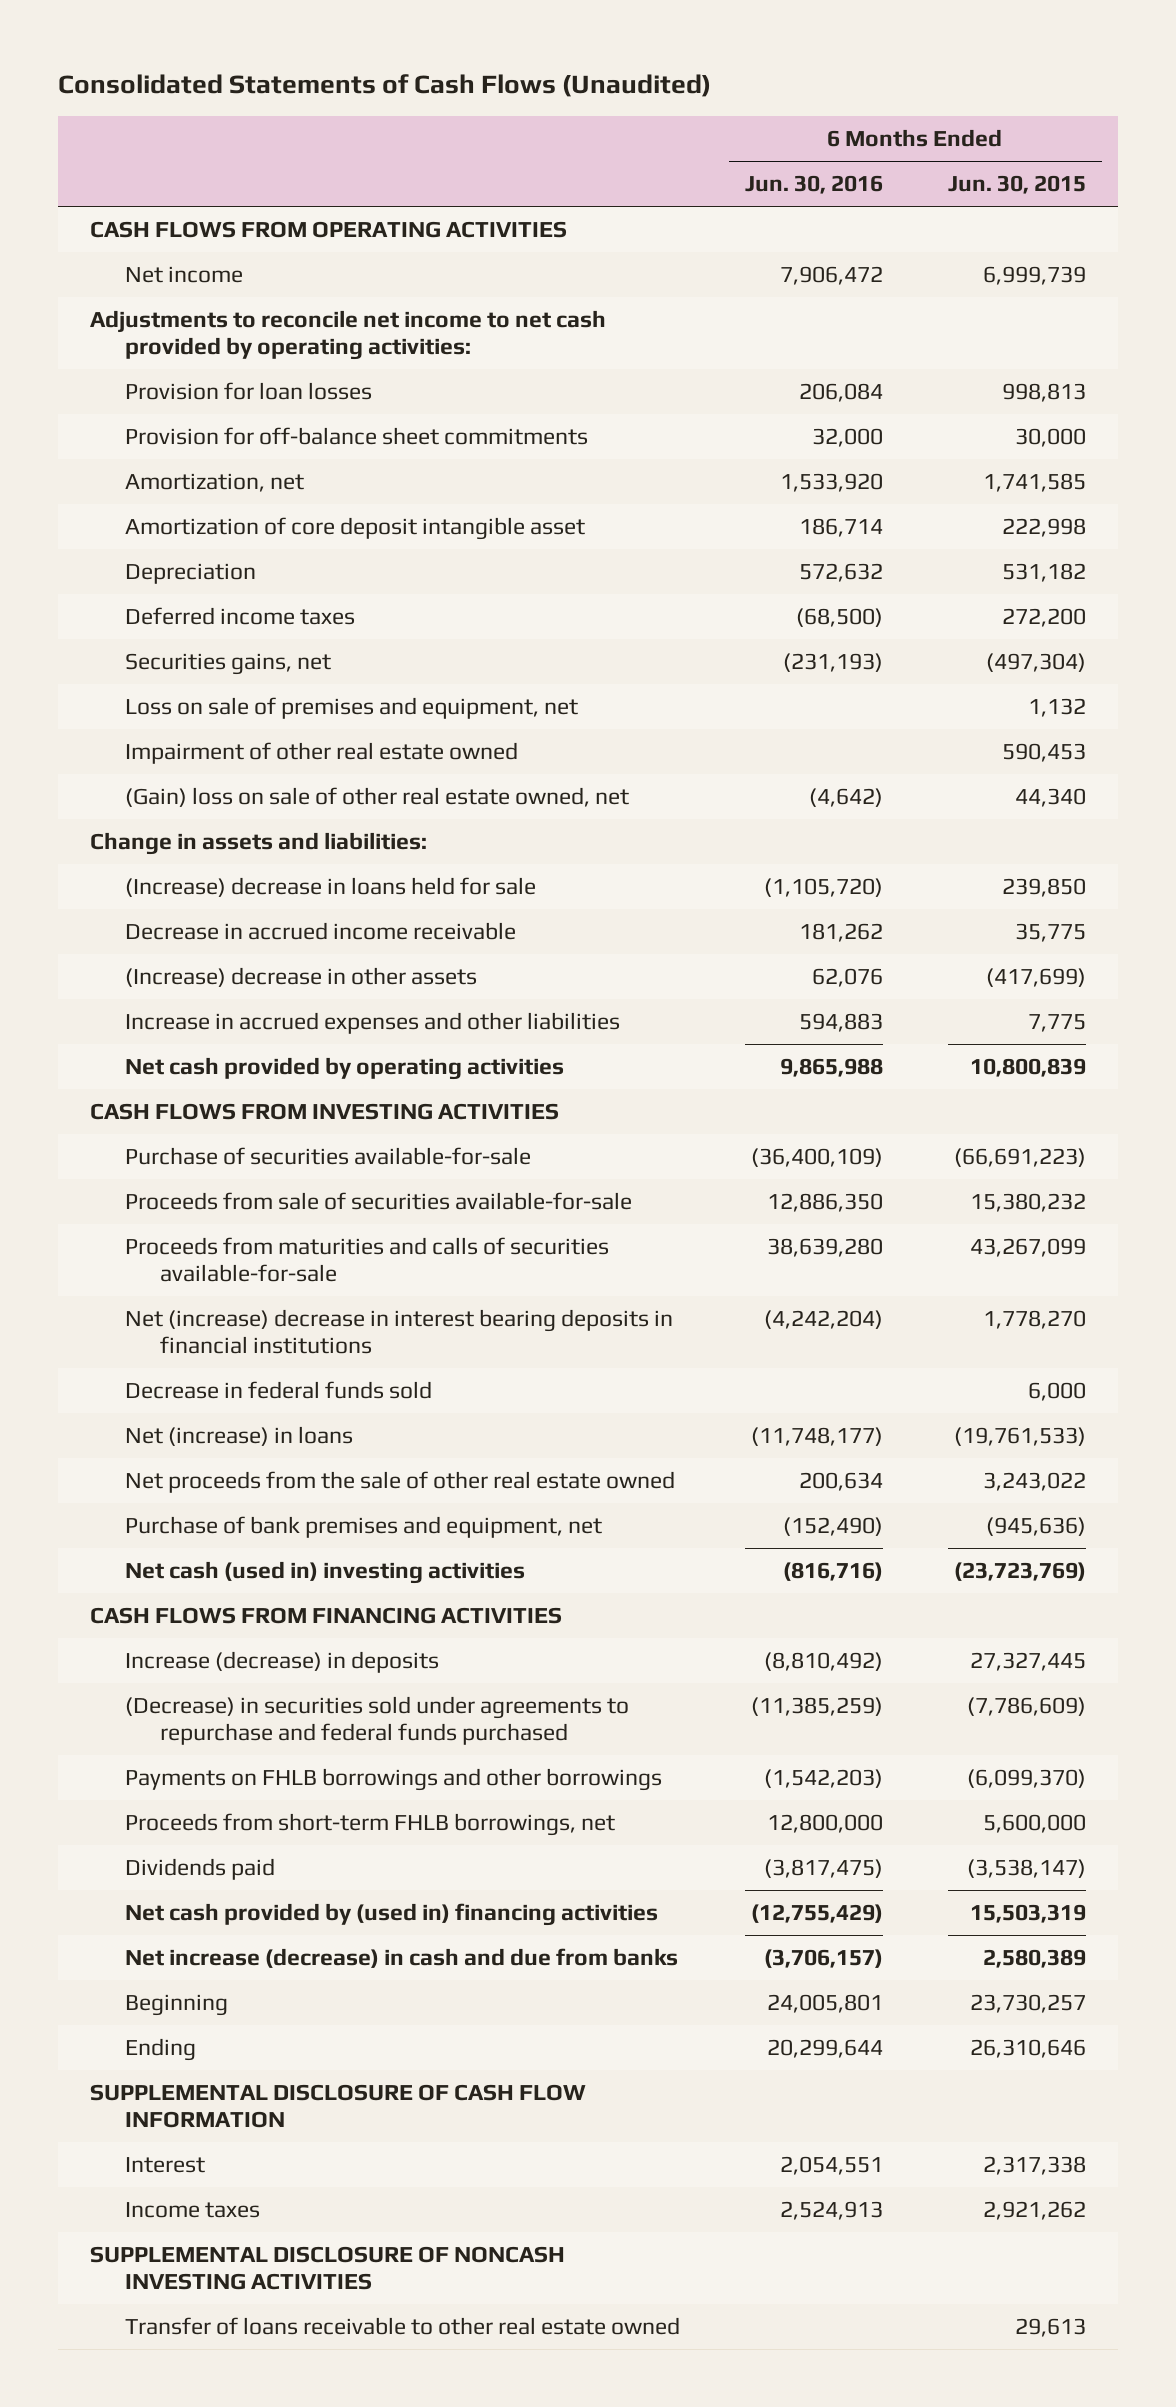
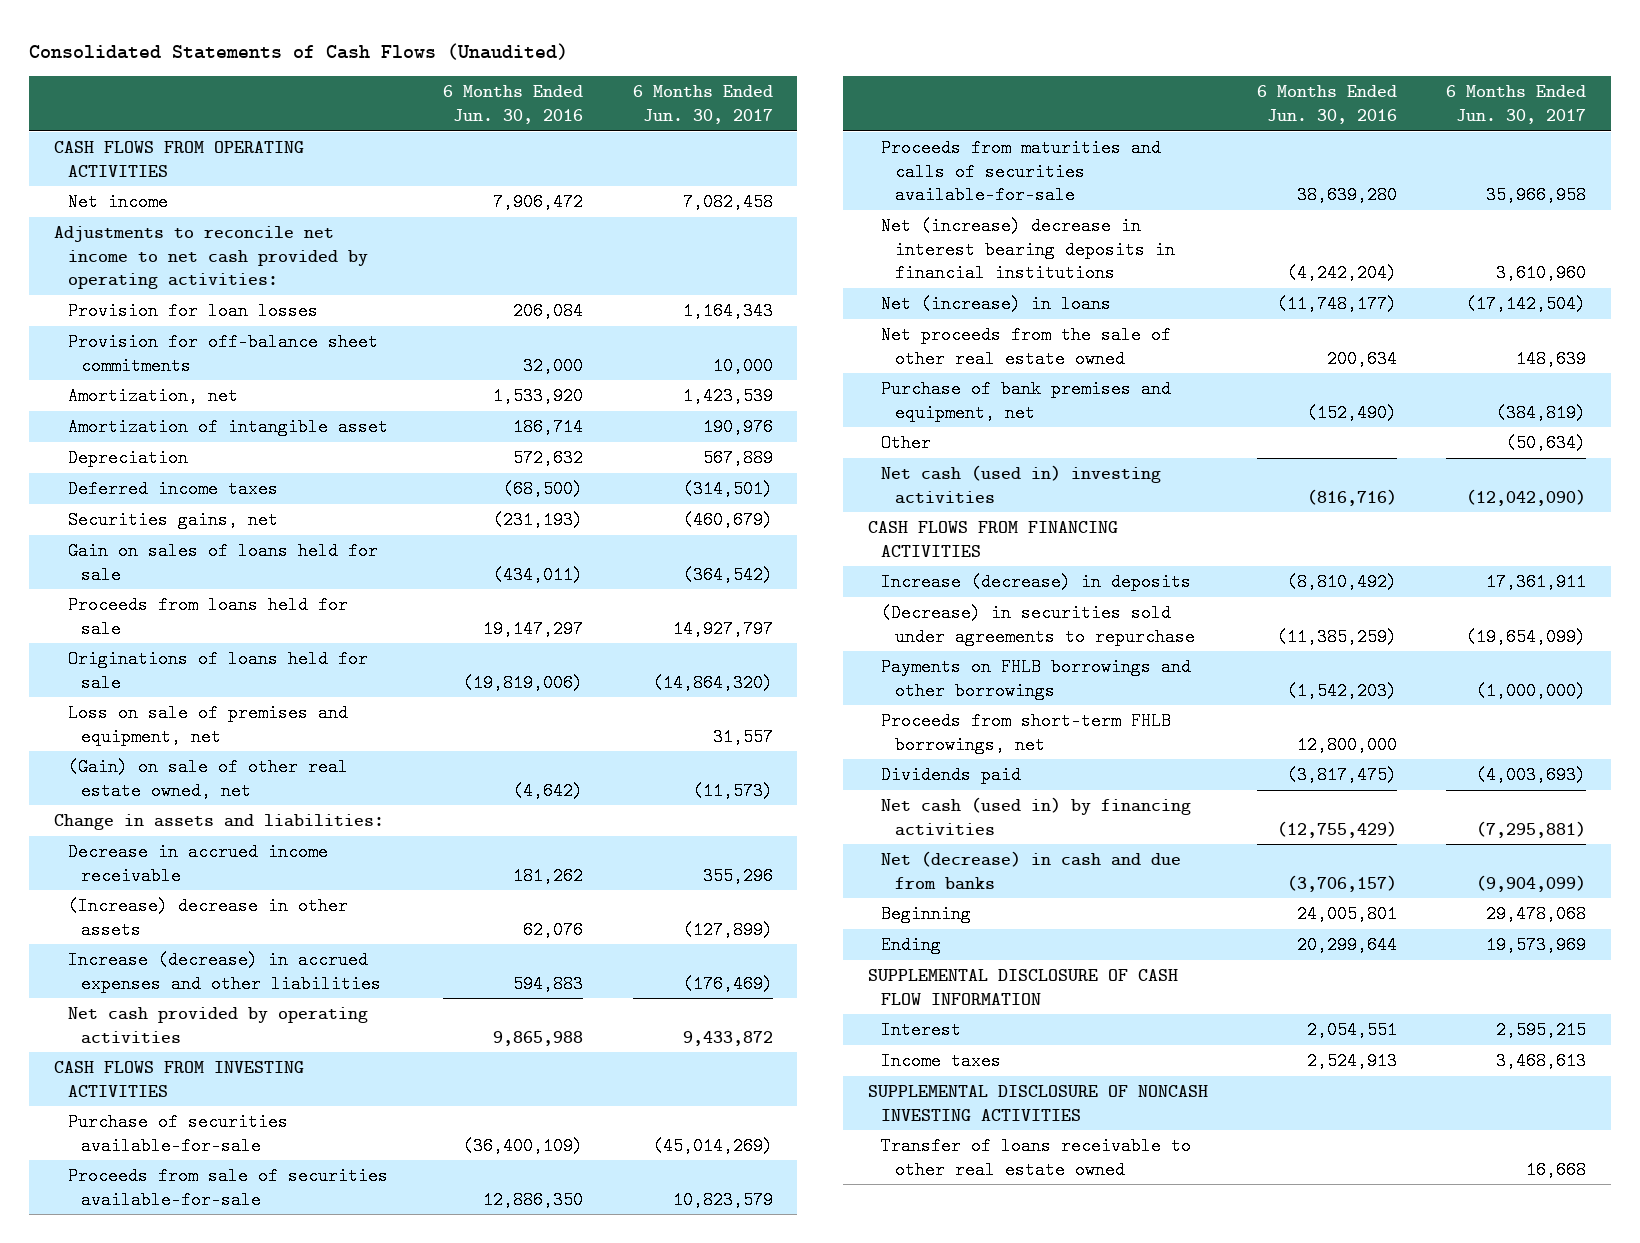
- | 6 Months Ended Jun. 30, 2016 | 6 Months Ended Jun. 30, 2015
+ | 6 Months Ended Jun. 30, 2016 | 6 Months Ended Jun. 30, 2017
- Amortization of core deposit intangible asset | 186,714 | 222,998
+ Amortization of intangible asset | 186,714 | 190,976
+ Gain on sales of loans held for sale | (434,011) | (364,542)
+ Proceeds from loans held for sale | 19,147,297 | 14,927,797
+ Originations of loans held for sale | (19,819,006) | (14,864,320)
- Impairment of other real estate owned | | 590,453
- (Gain) loss on sale of other real estate owned, net | (4,642) | 44,340
+ (Gain) on sale of other real estate owned, net | (4,642) | (11,573)
- (Increase) decrease in loans held for sale | (1,105,720) | 239,850
- Increase in accrued expenses and other liabilities | 594,883 | 7,775
+ Increase (decrease) in accrued expenses and other liabilities | 594,883 | (176,469)
- Decrease in federal funds sold | | 6,000
+ Other | | (50,634)
- (Decrease) in securities sold under agreements to repurchase and federal funds purchased | (11,385,259) | (7,786,609)
+ (Decrease) in securities sold under agreements to repurchase | (11,385,259) | (19,654,099)
- Net cash provided by (used in) financing activities | (12,755,429) | 15,503,319
- Net increase (decrease) in cash and due from banks | (3,706,157) | 2,580,389
+ Net cash (used in) by financing activities | (12,755,429) | (7,295,881)
+ Net (decrease) in cash and due from banks | (3,706,157) | (9,904,099)

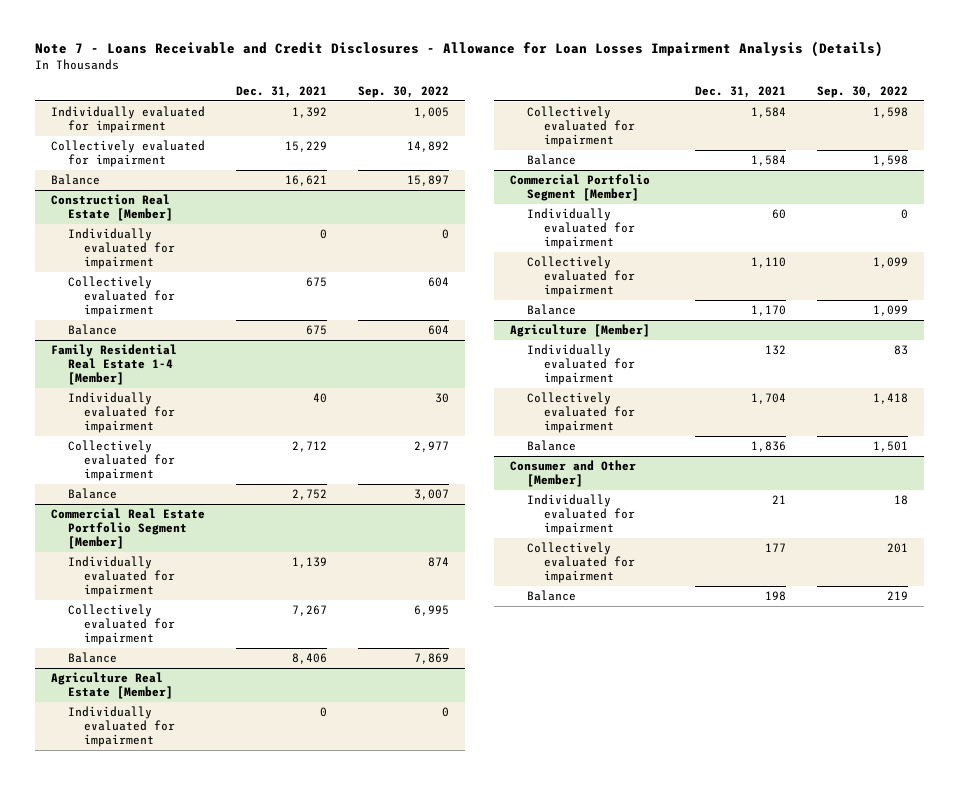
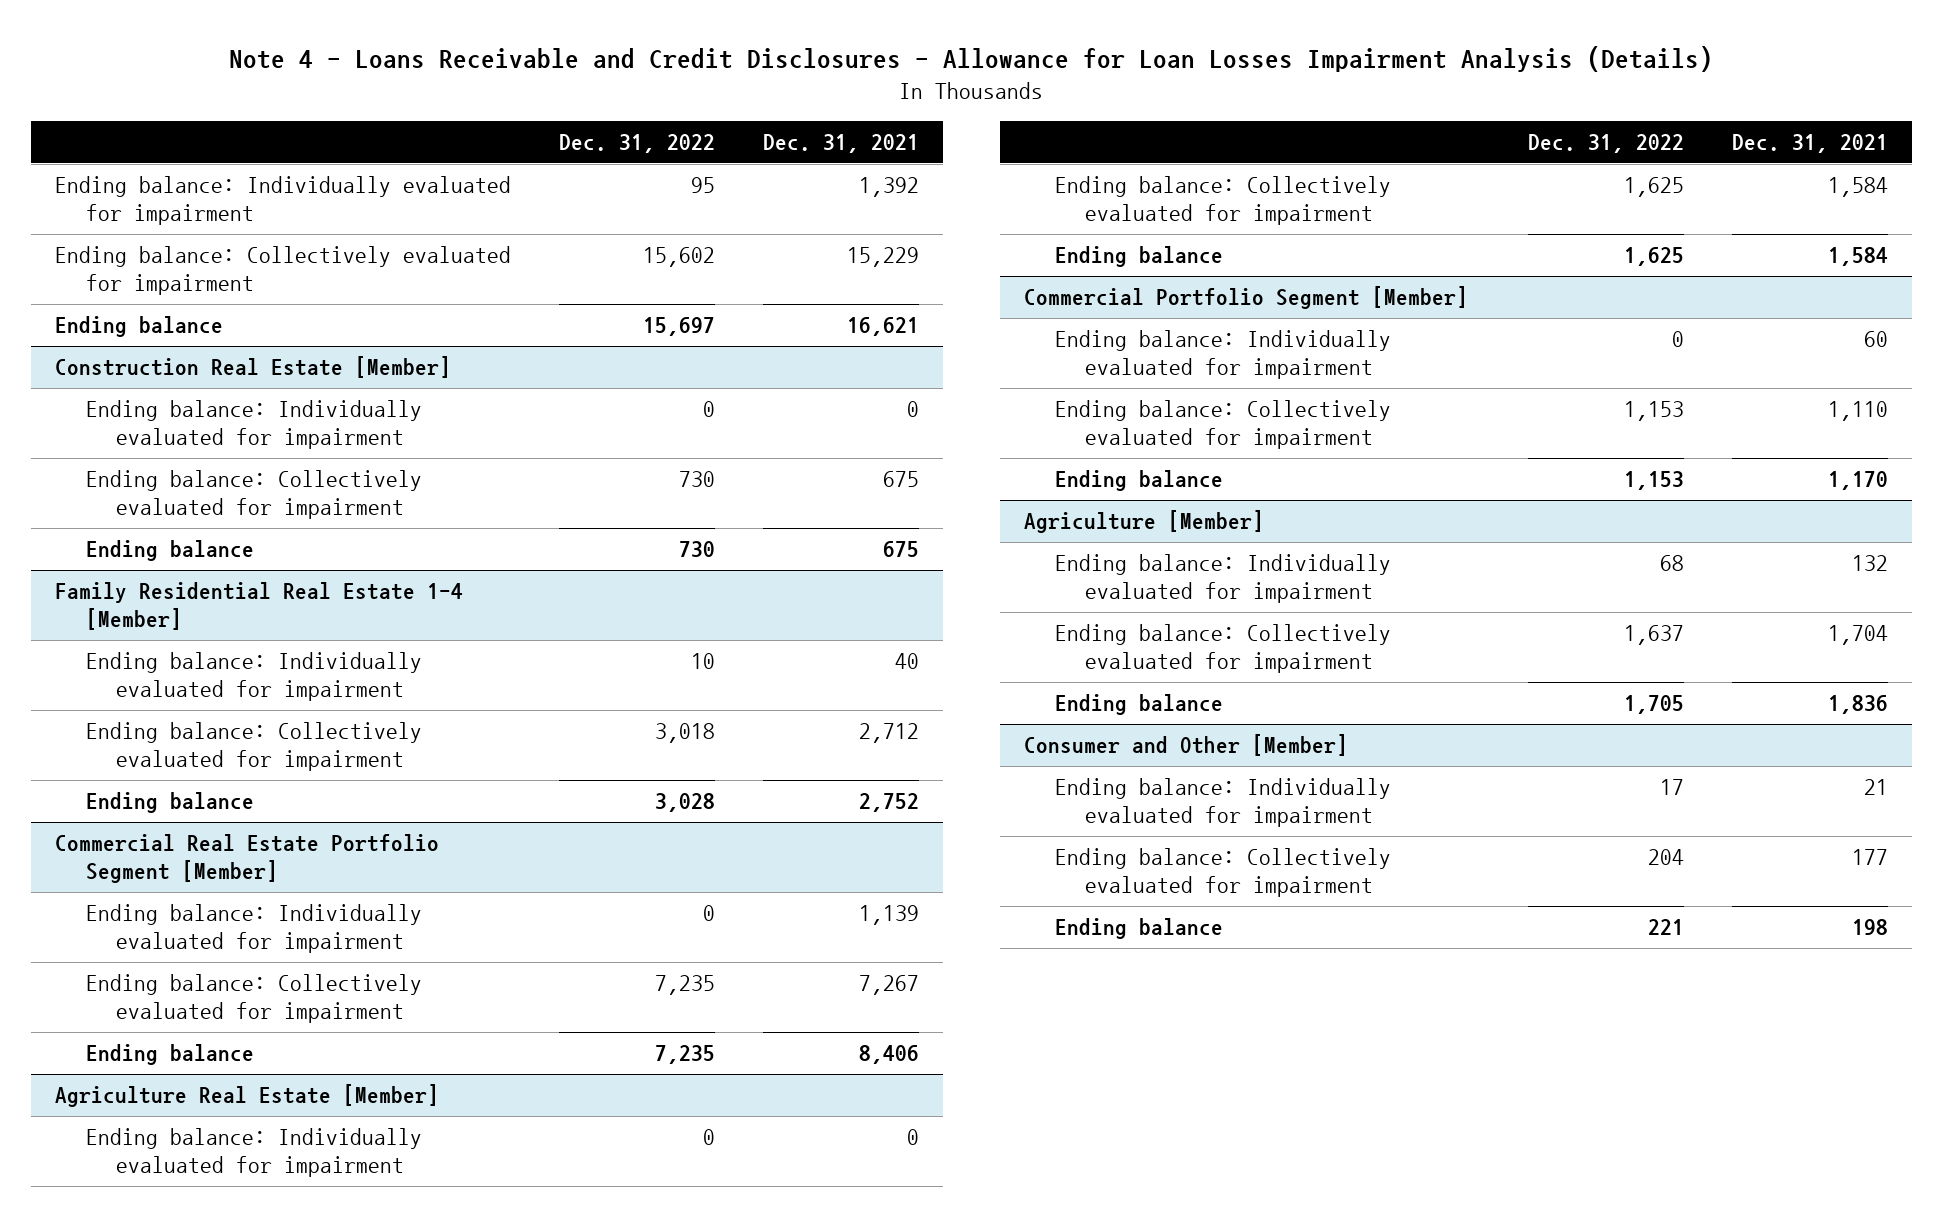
- Note 7 - Loans Receivable and Credit Disclosures - Allowance for Loan Losses Impairment Analysis (Details)
+ Note 4 - Loans Receivable and Credit Disclosures - Allowance for Loan Losses Impairment Analysis (Details)
- | Dec. 31, 2021 | Sep. 30, 2022
+ | Dec. 31, 2022 | Dec. 31, 2021
- Individually evaluated for impairment | 1,392 | 1,005
- Collectively evaluated for impairment | 15,229 | 14,892
- Balance | 16,621 | 15,897
+ Ending balance: Individually evaluated for impairment | 95 | 1,392
+ Ending balance: Collectively evaluated for impairment | 15,602 | 15,229
+ Ending balance | 15,697 | 16,621
@ Construction Real Estate [Member]
- Individually evaluated for impairment | 0 | 0
- Collectively evaluated for impairment | 675 | 604
- Balance | 675 | 604
+ Ending balance: Individually evaluated for impairment | 0 | 0
+ Ending balance: Collectively evaluated for impairment | 730 | 675
+ Ending balance | 730 | 675
@ Family Residential Real Estate 1-4 [Member]
- Individually evaluated for impairment | 40 | 30
- Collectively evaluated for impairment | 2,712 | 2,977
- Balance | 2,752 | 3,007
+ Ending balance: Individually evaluated for impairment | 10 | 40
+ Ending balance: Collectively evaluated for impairment | 3,018 | 2,712
+ Ending balance | 3,028 | 2,752
@ Commercial Real Estate Portfolio Segment [Member]
- Individually evaluated for impairment | 1,139 | 874
- Collectively evaluated for impairment | 7,267 | 6,995
- Balance | 8,406 | 7,869
+ Ending balance: Individually evaluated for impairment | 0 | 1,139
+ Ending balance: Collectively evaluated for impairment | 7,235 | 7,267
+ Ending balance | 7,235 | 8,406
@ Agriculture Real Estate [Member]
- Individually evaluated for impairment | 0 | 0
- Collectively evaluated for impairment | 1,584 | 1,598
- Balance | 1,584 | 1,598
+ Ending balance: Individually evaluated for impairment | 0 | 0
+ Ending balance: Collectively evaluated for impairment | 1,625 | 1,584
+ Ending balance | 1,625 | 1,584
@ Commercial Portfolio Segment [Member]
- Individually evaluated for impairment | 60 | 0
- Collectively evaluated for impairment | 1,110 | 1,099
- Balance | 1,170 | 1,099
+ Ending balance: Individually evaluated for impairment | 0 | 60
+ Ending balance: Collectively evaluated for impairment | 1,153 | 1,110
+ Ending balance | 1,153 | 1,170
@ Agriculture [Member]
- Individually evaluated for impairment | 132 | 83
- Collectively evaluated for impairment | 1,704 | 1,418
- Balance | 1,836 | 1,501
+ Ending balance: Individually evaluated for impairment | 68 | 132
+ Ending balance: Collectively evaluated for impairment | 1,637 | 1,704
+ Ending balance | 1,705 | 1,836
@ Consumer and Other [Member]
- Individually evaluated for impairment | 21 | 18
- Collectively evaluated for impairment | 177 | 201
- Balance | 198 | 219
+ Ending balance: Individually evaluated for impairment | 17 | 21
+ Ending balance: Collectively evaluated for impairment | 204 | 177
+ Ending balance | 221 | 198

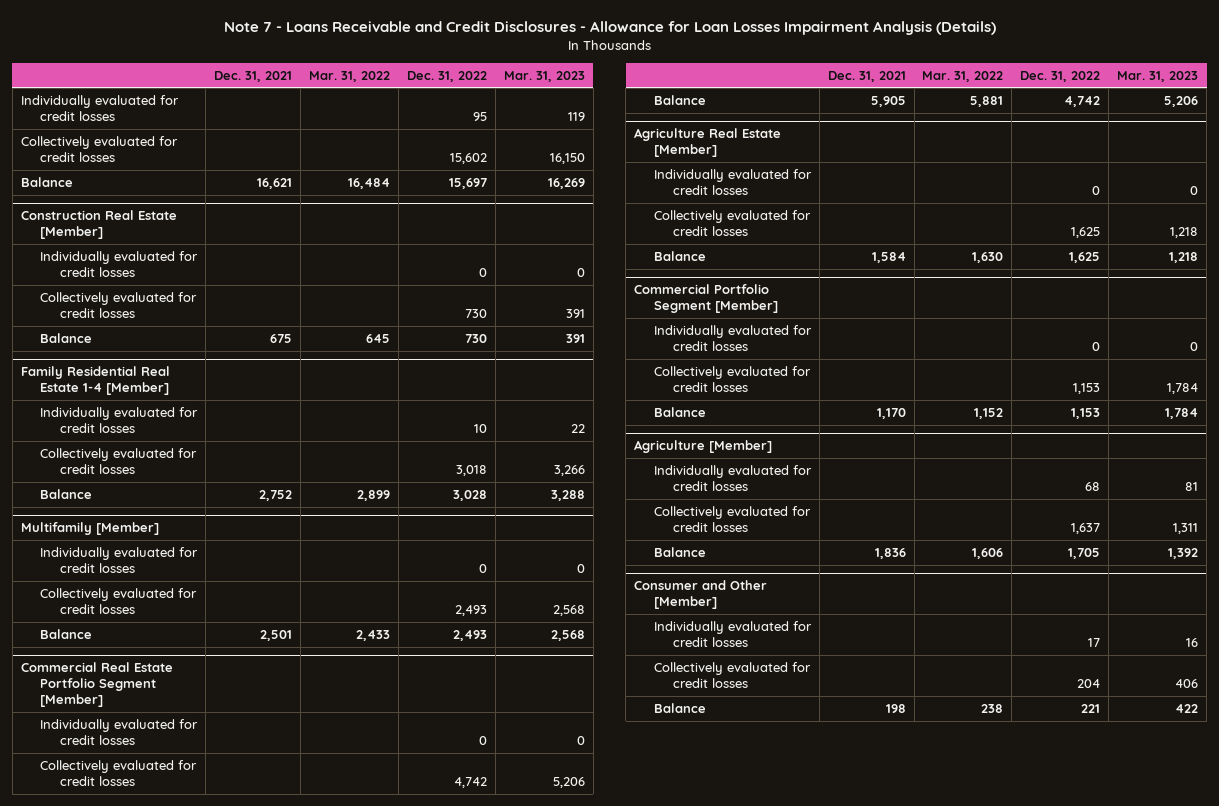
- Note 4 - Loans Receivable and Credit Disclosures - Allowance for Loan Losses Impairment Analysis (Details)
+ Note 7 - Loans Receivable and Credit Disclosures - Allowance for Loan Losses Impairment Analysis (Details)
- | Dec. 31, 2022 | Dec. 31, 2021
+ | Dec. 31, 2021 | Mar. 31, 2022 | Dec. 31, 2022 | Mar. 31, 2023
- Ending balance: Individually evaluated for impairment | 95 | 1,392
- Ending balance: Collectively evaluated for impairment | 15,602 | 15,229
- Ending balance | 15,697 | 16,621
+ Individually evaluated for credit losses | | | 95 | 119
+ Collectively evaluated for credit losses | | | 15,602 | 16,150
+ Balance | 16,621 | 16,484 | 15,697 | 16,269
@ Construction Real Estate [Member]
- Ending balance: Individually evaluated for impairment | 0 | 0
- Ending balance: Collectively evaluated for impairment | 730 | 675
- Ending balance | 730 | 675
+ Individually evaluated for credit losses | | | 0 | 0
+ Collectively evaluated for credit losses | | | 730 | 391
+ Balance | 675 | 645 | 730 | 391
@ Family Residential Real Estate 1-4 [Member]
- Ending balance: Individually evaluated for impairment | 10 | 40
- Ending balance: Collectively evaluated for impairment | 3,018 | 2,712
- Ending balance | 3,028 | 2,752
+ Individually evaluated for credit losses | | | 10 | 22
+ Collectively evaluated for credit losses | | | 3,018 | 3,266
+ Balance | 2,752 | 2,899 | 3,028 | 3,288
+ Multifamily [Member]
+ Individually evaluated for credit losses | | | 0 | 0
+ Collectively evaluated for credit losses | | | 2,493 | 2,568
+ Balance | 2,501 | 2,433 | 2,493 | 2,568
@ Commercial Real Estate Portfolio Segment [Member]
- Ending balance: Individually evaluated for impairment | 0 | 1,139
- Ending balance: Collectively evaluated for impairment | 7,235 | 7,267
- Ending balance | 7,235 | 8,406
+ Individually evaluated for credit losses | | | 0 | 0
+ Collectively evaluated for credit losses | | | 4,742 | 5,206
+ Balance | 5,905 | 5,881 | 4,742 | 5,206
@ Agriculture Real Estate [Member]
- Ending balance: Individually evaluated for impairment | 0 | 0
- Ending balance: Collectively evaluated for impairment | 1,625 | 1,584
- Ending balance | 1,625 | 1,584
+ Individually evaluated for credit losses | | | 0 | 0
+ Collectively evaluated for credit losses | | | 1,625 | 1,218
+ Balance | 1,584 | 1,630 | 1,625 | 1,218
@ Commercial Portfolio Segment [Member]
- Ending balance: Individually evaluated for impairment | 0 | 60
- Ending balance: Collectively evaluated for impairment | 1,153 | 1,110
- Ending balance | 1,153 | 1,170
+ Individually evaluated for credit losses | | | 0 | 0
+ Collectively evaluated for credit losses | | | 1,153 | 1,784
+ Balance | 1,170 | 1,152 | 1,153 | 1,784
@ Agriculture [Member]
- Ending balance: Individually evaluated for impairment | 68 | 132
- Ending balance: Collectively evaluated for impairment | 1,637 | 1,704
- Ending balance | 1,705 | 1,836
+ Individually evaluated for credit losses | | | 68 | 81
+ Collectively evaluated for credit losses | | | 1,637 | 1,311
+ Balance | 1,836 | 1,606 | 1,705 | 1,392
@ Consumer and Other [Member]
- Ending balance: Individually evaluated for impairment | 17 | 21
- Ending balance: Collectively evaluated for impairment | 204 | 177
- Ending balance | 221 | 198
+ Individually evaluated for credit losses | | | 17 | 16
+ Collectively evaluated for credit losses | | | 204 | 406
+ Balance | 198 | 238 | 221 | 422

